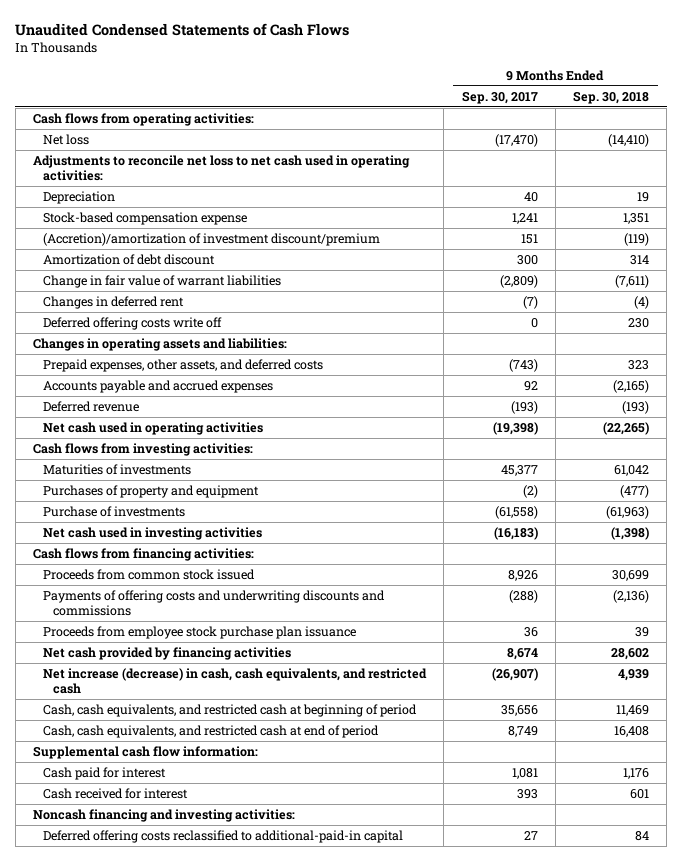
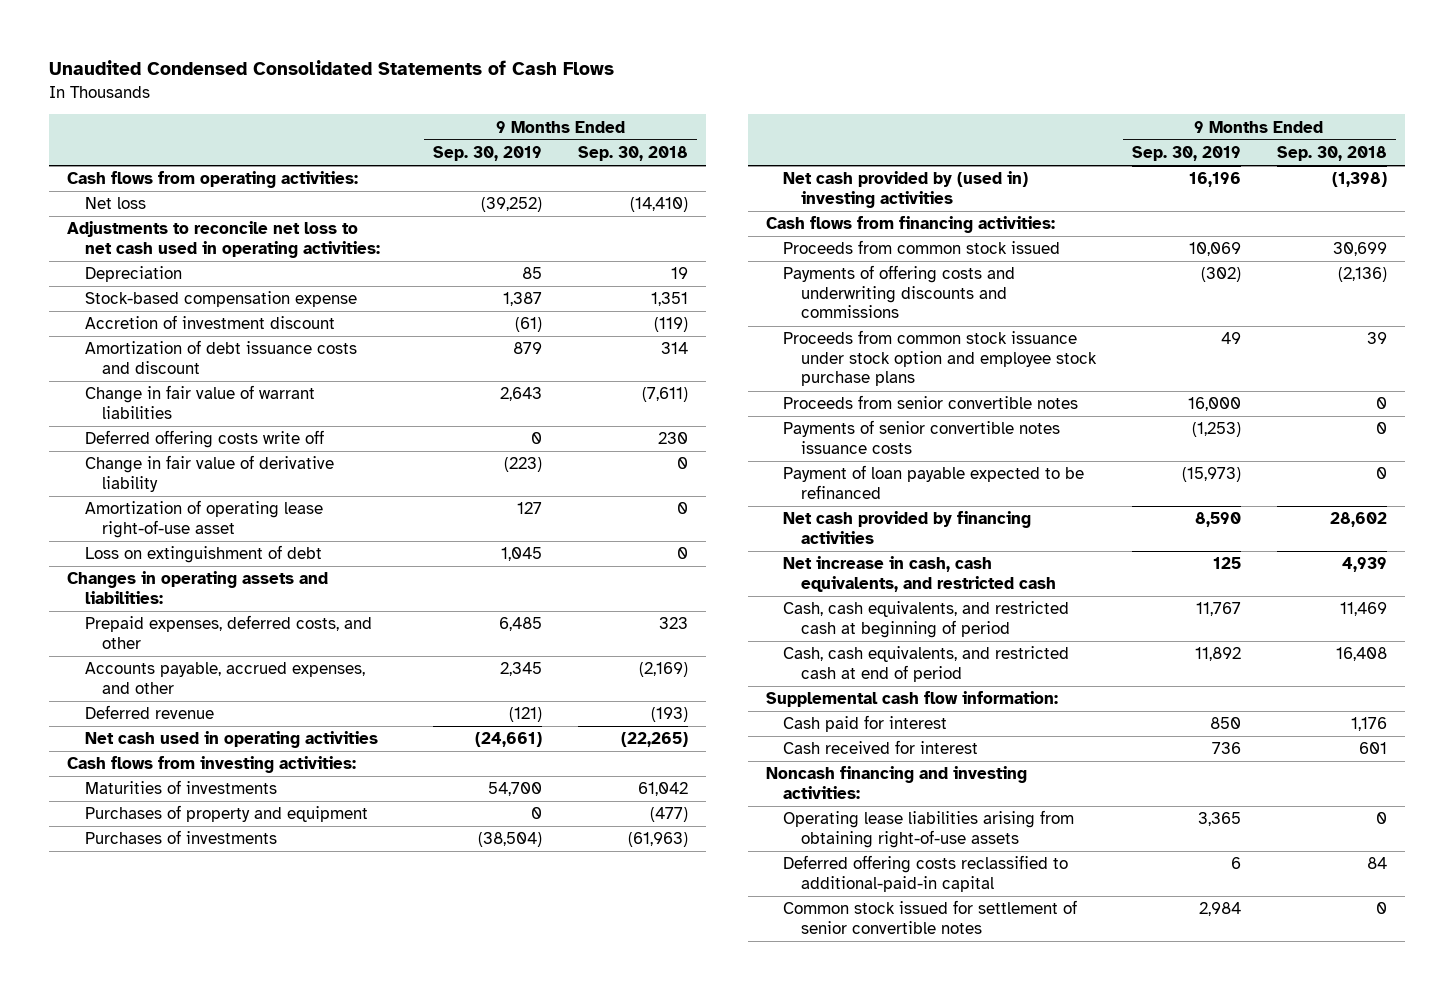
- Unaudited Condensed Statements of Cash Flows
+ Unaudited Condensed Consolidated Statements of Cash Flows
- | 9 Months Ended Sep. 30, 2017 | 9 Months Ended Sep. 30, 2018
+ | 9 Months Ended Sep. 30, 2019 | 9 Months Ended Sep. 30, 2018
- (Accretion)/amortization of investment discount/premium | 151 | (119)
- Amortization of debt discount | 300 | 314
+ Accretion of investment discount | (61) | (119)
+ Amortization of debt issuance costs and discount | 879 | 314
- Changes in deferred rent | (7) | (4)
+ Change in fair value of derivative liability | (223) | 0
+ Amortization of operating lease right-of-use asset | 127 | 0
+ Loss on extinguishment of debt | 1,045 | 0
- Prepaid expenses, other assets, and deferred costs | (743) | 323
- Accounts payable and accrued expenses | 92 | (2,165)
+ Prepaid expenses, deferred costs, and other | 6,485 | 323
+ Accounts payable, accrued expenses, and other | 2,345 | (2,169)
- Purchase of investments | (61,558) | (61,963)
- Net cash used in investing activities | (16,183) | (1,398)
+ Purchases of investments | (38,504) | (61,963)
+ Net cash provided by (used in) investing activities | 16,196 | (1,398)
- Proceeds from employee stock purchase plan issuance | 36 | 39
+ Proceeds from common stock issuance under stock option and employee stock purchase plans | 49 | 39
+ Proceeds from senior convertible notes | 16,000 | 0
+ Payments of senior convertible notes issuance costs | (1,253) | 0
+ Payment of loan payable expected to be refinanced | (15,973) | 0
- Net increase (decrease) in cash, cash equivalents, and restricted cash | (26,907) | 4,939
+ Net increase in cash, cash equivalents, and restricted cash | 125 | 4,939
+ Operating lease liabilities arising from obtaining right-of-use assets | 3,365 | 0
+ Common stock issued for settlement of senior convertible notes | 2,984 | 0

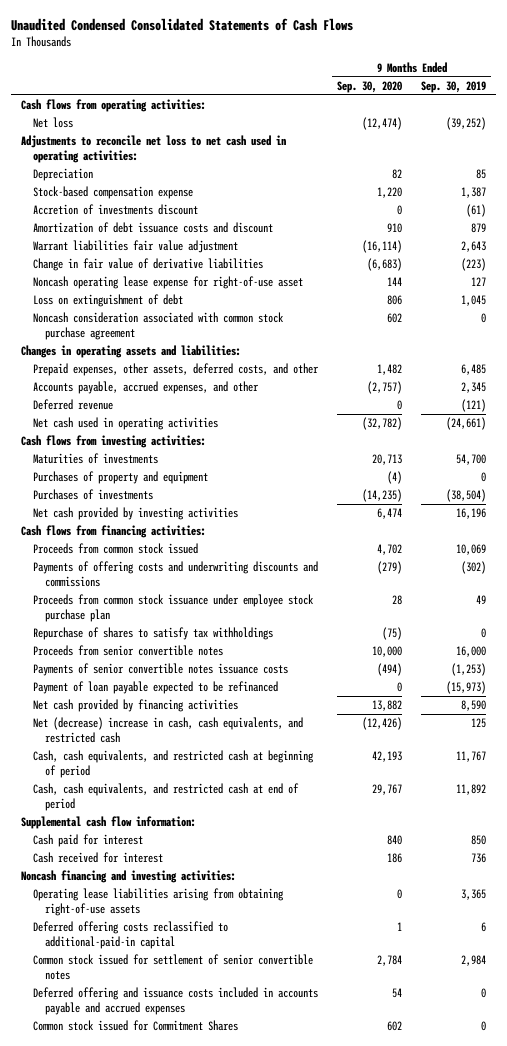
- | 9 Months Ended Sep. 30, 2019 | 9 Months Ended Sep. 30, 2018
+ | 9 Months Ended Sep. 30, 2020 | 9 Months Ended Sep. 30, 2019
- Accretion of investment discount | (61) | (119)
+ Accretion of investments discount | 0 | (61)
- Change in fair value of warrant liabilities | 2,643 | (7,611)
- Deferred offering costs write off | 0 | 230
- Change in fair value of derivative liability | (223) | 0
- Amortization of operating lease right-of-use asset | 127 | 0
+ Warrant liabilities fair value adjustment | (16,114) | 2,643
+ Change in fair value of derivative liabilities | (6,683) | (223)
+ Noncash operating lease expense for right-of-use asset | 144 | 127
+ Noncash consideration associated with common stock purchase agreement | 602 | 0
- Prepaid expenses, deferred costs, and other | 6,485 | 323
+ Prepaid expenses, other assets, deferred costs, and other | 1,482 | 6,485
- Net cash provided by (used in) investing activities | 16,196 | (1,398)
+ Net cash provided by investing activities | 6,474 | 16,196
- Proceeds from common stock issuance under stock option and employee stock purchase plans | 49 | 39
+ Proceeds from common stock issuance under employee stock purchase plan | 28 | 49
+ Repurchase of shares to satisfy tax withholdings | (75) | 0
- Net increase in cash, cash equivalents, and restricted cash | 125 | 4,939
+ Net (decrease) increase in cash, cash equivalents, and restricted cash | (12,426) | 125
+ Deferred offering and issuance costs included in accounts payable and accrued expenses | 54 | 0
+ Common stock issued for Commitment Shares | 602 | 0

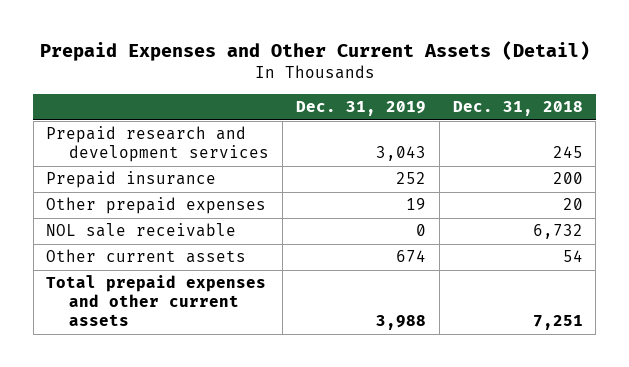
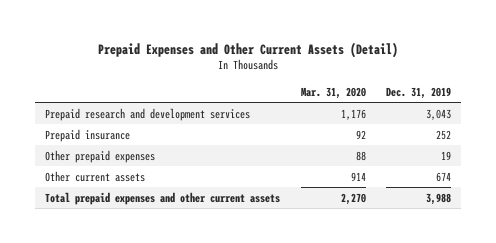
- | Dec. 31, 2019 | Dec. 31, 2018
+ | Mar. 31, 2020 | Dec. 31, 2019
- NOL sale receivable | 0 | 6,732

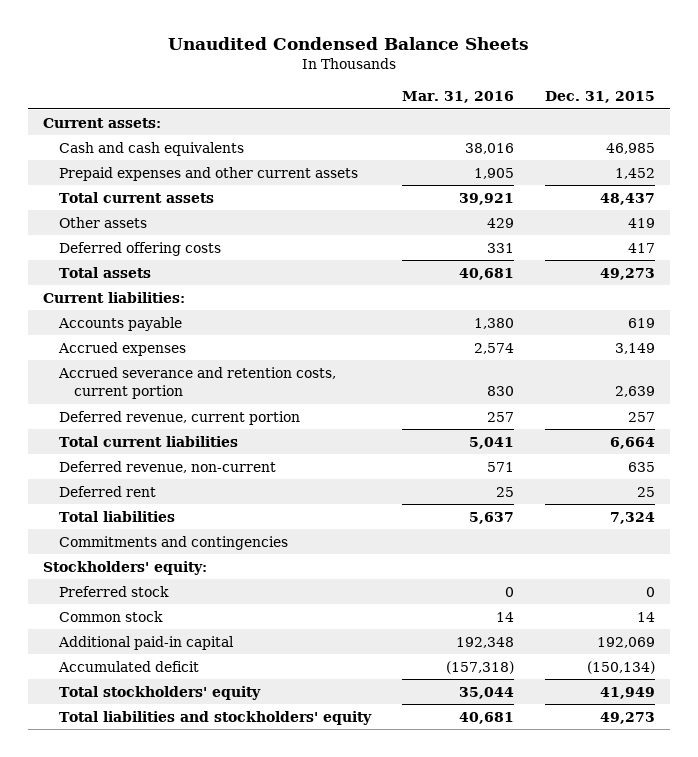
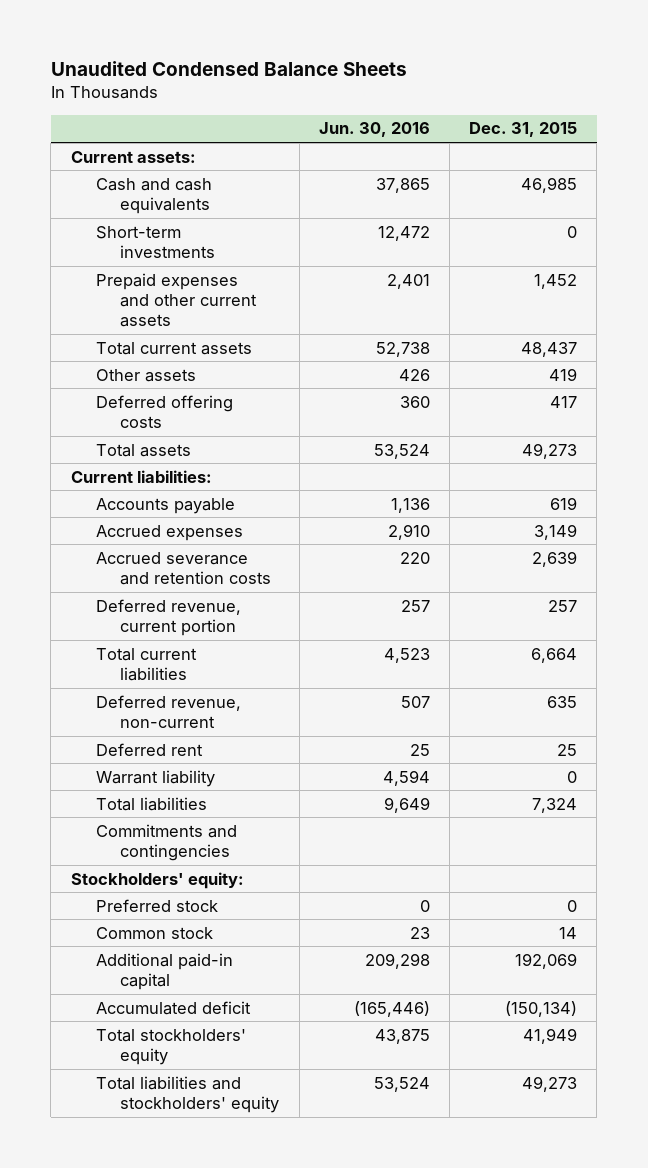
- | Mar. 31, 2016 | Dec. 31, 2015
+ | Jun. 30, 2016 | Dec. 31, 2015
+ Short-term investments | 12,472 | 0
- Accrued severance and retention costs, current portion | 830 | 2,639
+ Accrued severance and retention costs | 220 | 2,639
+ Warrant liability | 4,594 | 0

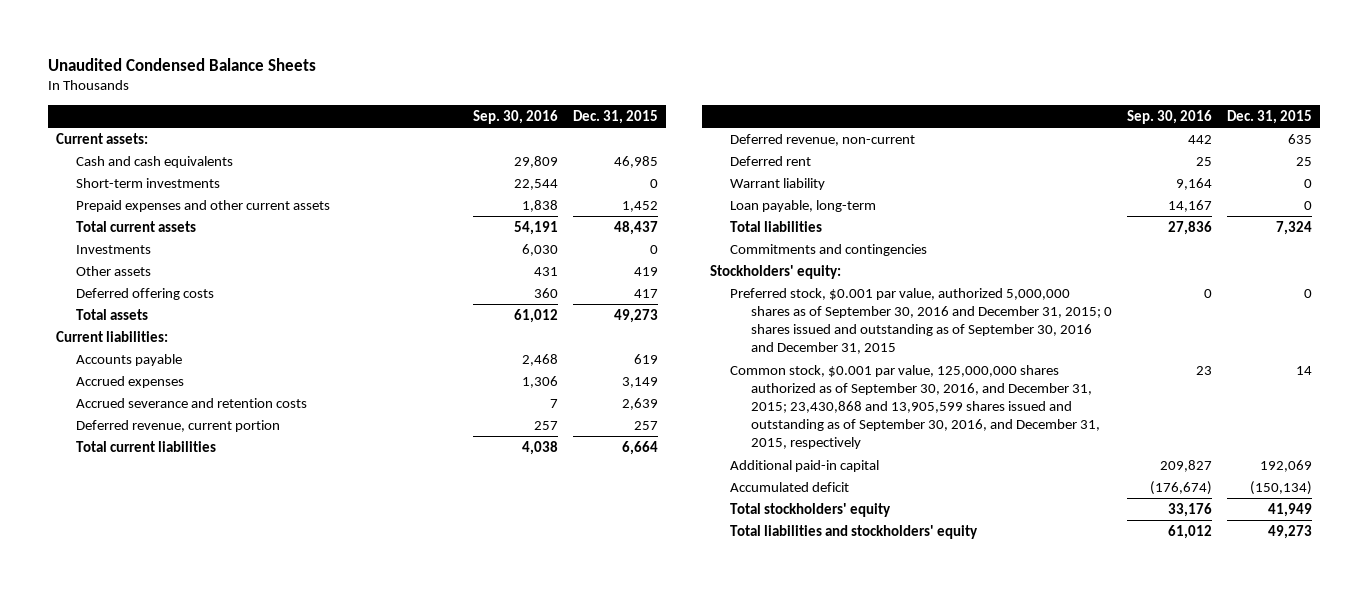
- | Jun. 30, 2016 | Dec. 31, 2015
+ | Sep. 30, 2016 | Dec. 31, 2015
+ Investments | 6,030 | 0
+ Loan payable, long-term | 14,167 | 0
- Preferred stock | 0 | 0
- Common stock | 23 | 14
+ Preferred stock, $0.001 par value, authorized 5,000,000 shares as of September 30, 2016 and December 31, 2015; 0 shares issued and outstanding as of September 30, 2016 and December 31, 2015 | 0 | 0
+ Common stock, $0.001 par value, 125,000,000 shares authorized as of September 30, 2016, and December 31, 2015; 23,430,868 and 13,905,599 shares issued and outstanding as of September 30, 2016, and December 31, 2015, respectively | 23 | 14

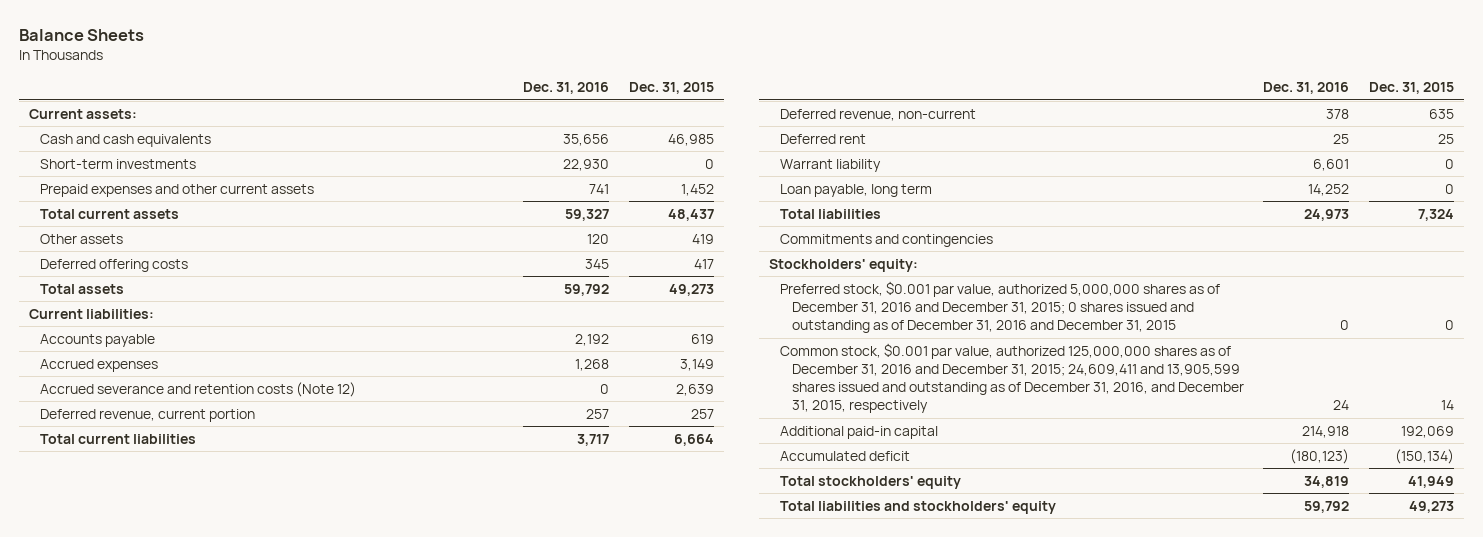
- Unaudited Condensed Balance Sheets
+ Balance Sheets
- | Sep. 30, 2016 | Dec. 31, 2015
+ | Dec. 31, 2016 | Dec. 31, 2015
- Investments | 6,030 | 0
- Accrued severance and retention costs | 7 | 2,639
+ Accrued severance and retention costs (Note 12) | 0 | 2,639
- Loan payable, long-term | 14,167 | 0
+ Loan payable, long term | 14,252 | 0
- Preferred stock, $0.001 par value, authorized 5,000,000 shares as of September 30, 2016 and December 31, 2015; 0 shares issued and outstanding as of September 30, 2016 and December 31, 2015 | 0 | 0
- Common stock, $0.001 par value, 125,000,000 shares authorized as of September 30, 2016, and December 31, 2015; 23,430,868 and 13,905,599 shares issued and outstanding as of September 30, 2016, and December 31, 2015, respectively | 23 | 14
+ Preferred stock, $0.001 par value, authorized 5,000,000 shares as of December 31, 2016 and December 31, 2015; 0 shares issued and outstanding as of December 31, 2016 and December 31, 2015 | 0 | 0
+ Common stock, $0.001 par value, authorized 125,000,000 shares as of December 31, 2016 and December 31, 2015; 24,609,411 and 13,905,599 shares issued and outstanding as of December 31, 2016, and December 31, 2015, respectively | 24 | 14

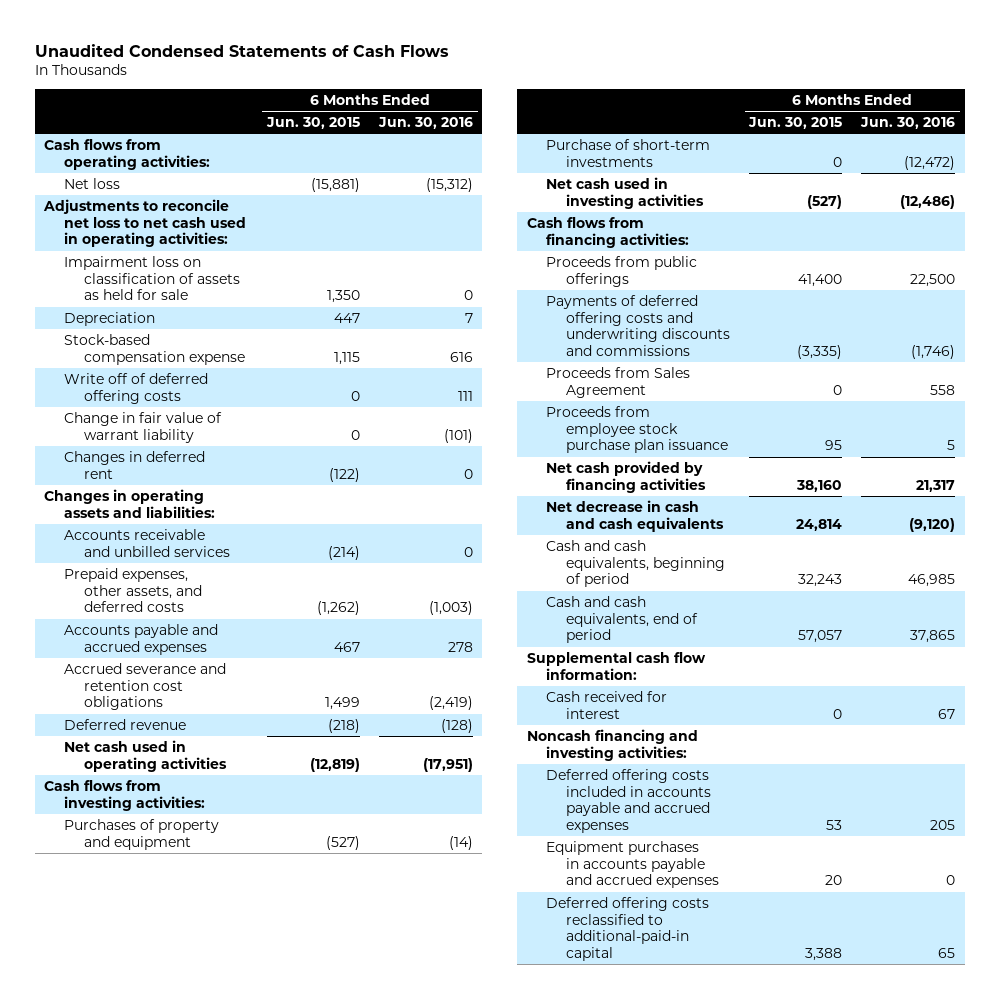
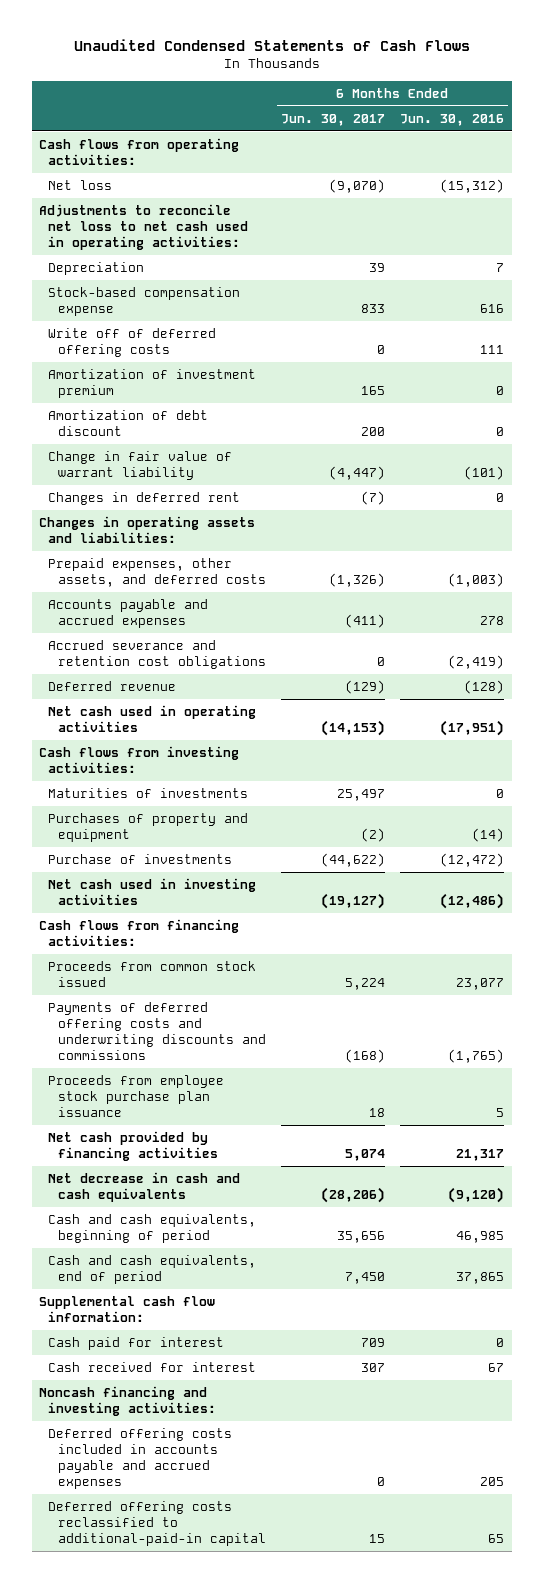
- | 6 Months Ended Jun. 30, 2015 | 6 Months Ended Jun. 30, 2016
+ | 6 Months Ended Jun. 30, 2017 | 6 Months Ended Jun. 30, 2016
- Impairment loss on classification of assets as held for sale | 1,350 | 0
+ Amortization of investment premium | 165 | 0
+ Amortization of debt discount | 200 | 0
- Accounts receivable and unbilled services | (214) | 0
+ Maturities of investments | 25,497 | 0
- Purchase of short-term investments | 0 | (12,472)
+ Purchase of investments | (44,622) | (12,472)
- Proceeds from public offerings | 41,400 | 22,500
- Payments of deferred offering costs and underwriting discounts and commissions | (3,335) | (1,746)
- Proceeds from Sales Agreement | 0 | 558
+ Proceeds from common stock issued | 5,224 | 23,077
+ Payments of deferred offering costs and underwriting discounts and commissions | (168) | (1,765)
+ Cash paid for interest | 709 | 0
- Equipment purchases in accounts payable and accrued expenses | 20 | 0

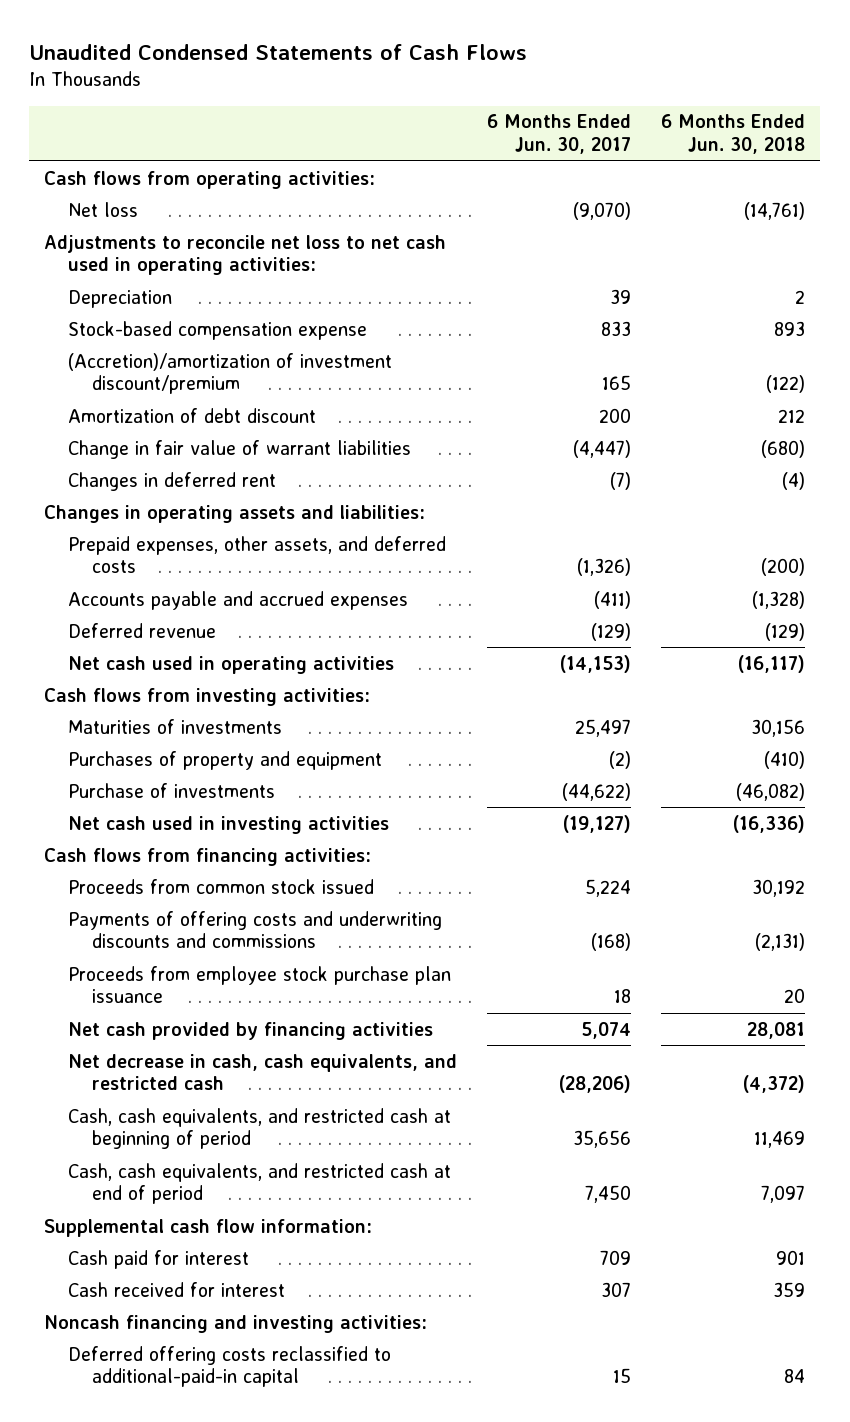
- | 6 Months Ended Jun. 30, 2017 | 6 Months Ended Jun. 30, 2016
+ | 6 Months Ended Jun. 30, 2017 | 6 Months Ended Jun. 30, 2018
- Write off of deferred offering costs | 0 | 111
- Amortization of investment premium | 165 | 0
+ (Accretion)/amortization of investment discount/premium | 165 | (122)
- Change in fair value of warrant liability | (4,447) | (101)
+ Change in fair value of warrant liabilities | (4,447) | (680)
- Accrued severance and retention cost obligations | 0 | (2,419)
- Payments of deferred offering costs and underwriting discounts and commissions | (168) | (1,765)
+ Payments of offering costs and underwriting discounts and commissions | (168) | (2,131)
- Net decrease in cash and cash equivalents | (28,206) | (9,120)
- Cash and cash equivalents, beginning of period | 35,656 | 46,985
- Cash and cash equivalents, end of period | 7,450 | 37,865
+ Net decrease in cash, cash equivalents, and restricted cash | (28,206) | (4,372)
+ Cash, cash equivalents, and restricted cash at beginning of period | 35,656 | 11,469
+ Cash, cash equivalents, and restricted cash at end of period | 7,450 | 7,097
- Deferred offering costs included in accounts payable and accrued expenses | 0 | 205

